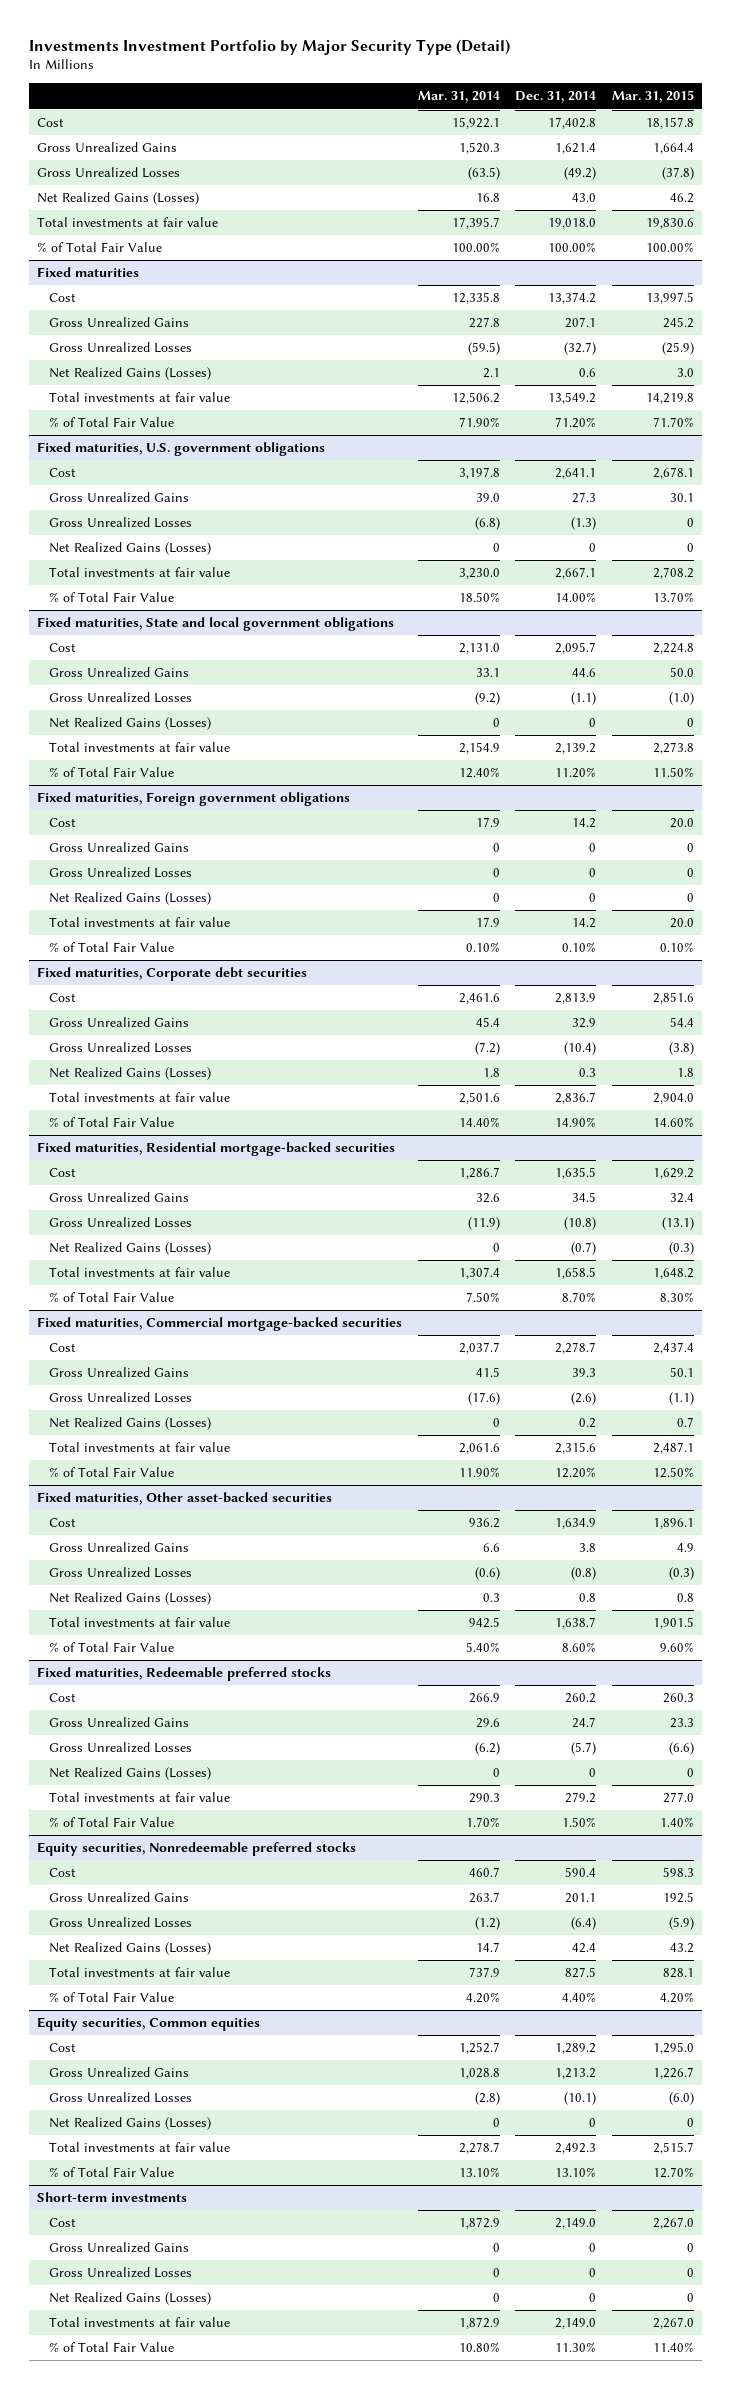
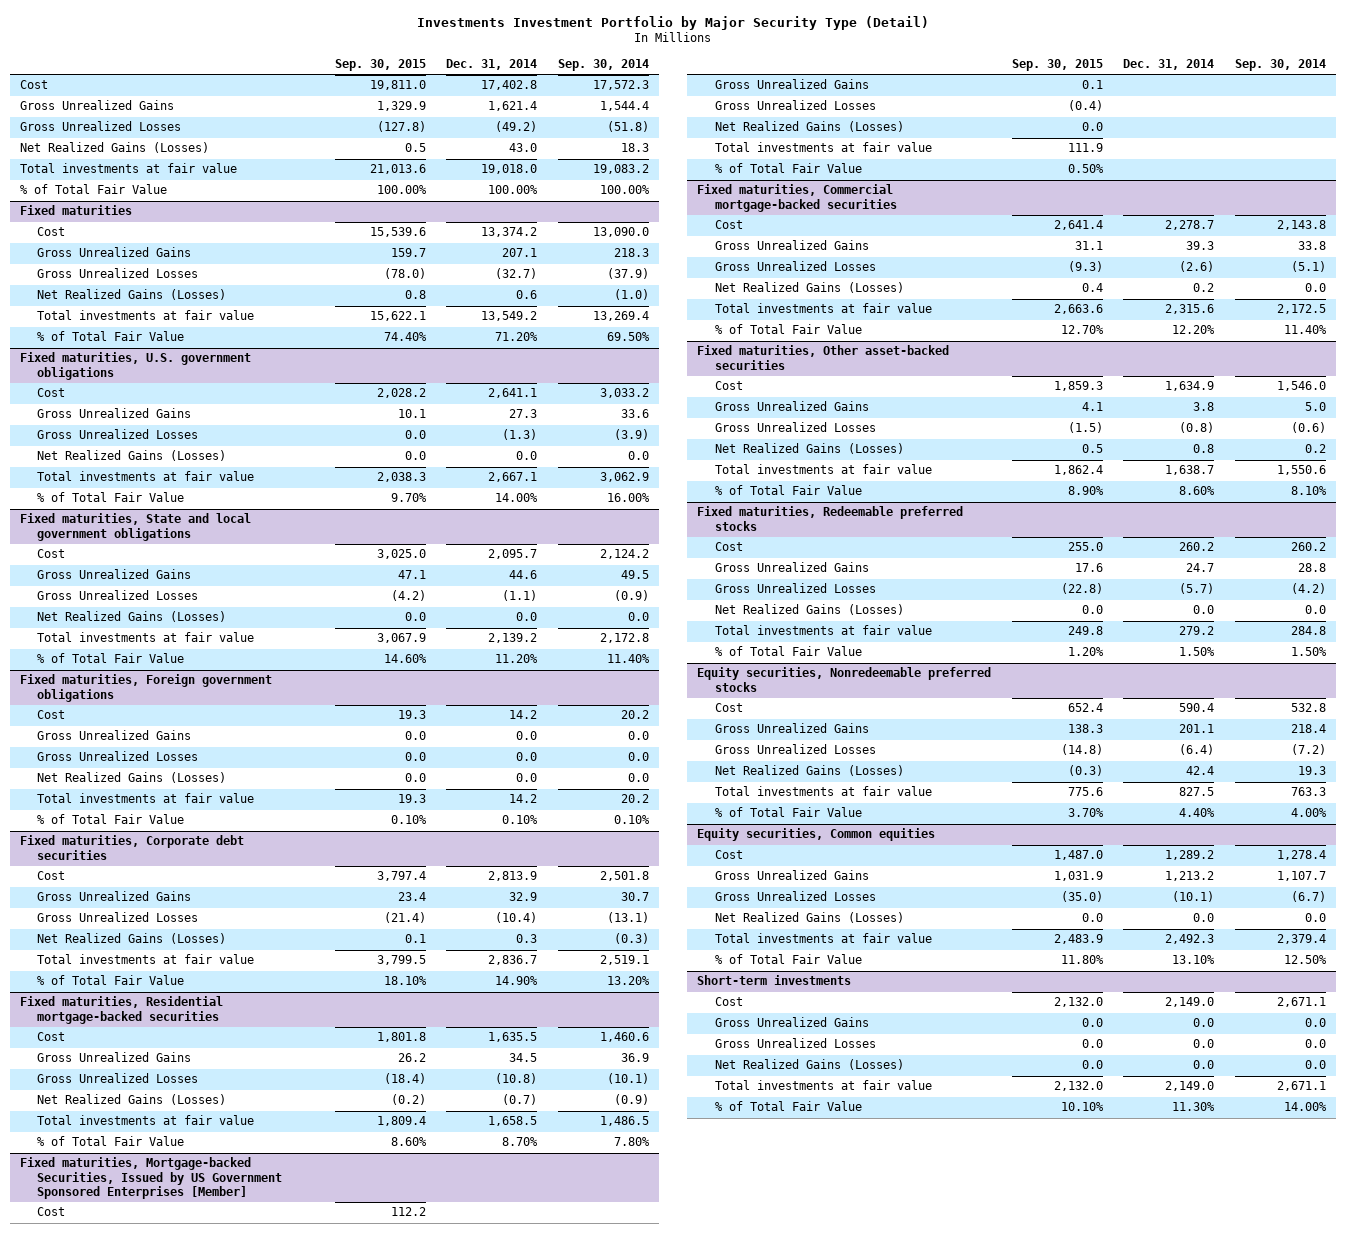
- | Mar. 31, 2014 | Dec. 31, 2014 | Mar. 31, 2015
+ | Sep. 30, 2015 | Dec. 31, 2014 | Sep. 30, 2014
@ Fixed maturities, U.S. government obligations
- Net Realized Gains (Losses) | 0 | 0 | 0
+ Net Realized Gains (Losses) | 0.0 | 0.0 | 0.0
@ Fixed maturities, State and local government obligations
- Net Realized Gains (Losses) | 0 | 0 | 0
+ Net Realized Gains (Losses) | 0.0 | 0.0 | 0.0
@ Fixed maturities, Foreign government obligations
- Gross Unrealized Gains | 0 | 0 | 0
- Gross Unrealized Losses | 0 | 0 | 0
- Net Realized Gains (Losses) | 0 | 0 | 0
+ Gross Unrealized Gains | 0.0 | 0.0 | 0.0
+ Gross Unrealized Losses | 0.0 | 0.0 | 0.0
+ Net Realized Gains (Losses) | 0.0 | 0.0 | 0.0
+ Fixed maturities, Mortgage-backed Securities, Issued by US Government Sponsored Enterprises [Member]
+ Cost | 112.2 | |
+ Gross Unrealized Gains | 0.1 | |
+ Gross Unrealized Losses | (0.4) | |
+ Net Realized Gains (Losses) | 0.0 | |
+ Total investments at fair value | 111.9 | |
+ % of Total Fair Value | 0.50% | |
@ Fixed maturities, Redeemable preferred stocks
- Net Realized Gains (Losses) | 0 | 0 | 0
+ Net Realized Gains (Losses) | 0.0 | 0.0 | 0.0
@ Equity securities, Common equities
- Net Realized Gains (Losses) | 0 | 0 | 0
+ Net Realized Gains (Losses) | 0.0 | 0.0 | 0.0
@ Short-term investments
- Gross Unrealized Gains | 0 | 0 | 0
- Gross Unrealized Losses | 0 | 0 | 0
- Net Realized Gains (Losses) | 0 | 0 | 0
+ Gross Unrealized Gains | 0.0 | 0.0 | 0.0
+ Gross Unrealized Losses | 0.0 | 0.0 | 0.0
+ Net Realized Gains (Losses) | 0.0 | 0.0 | 0.0

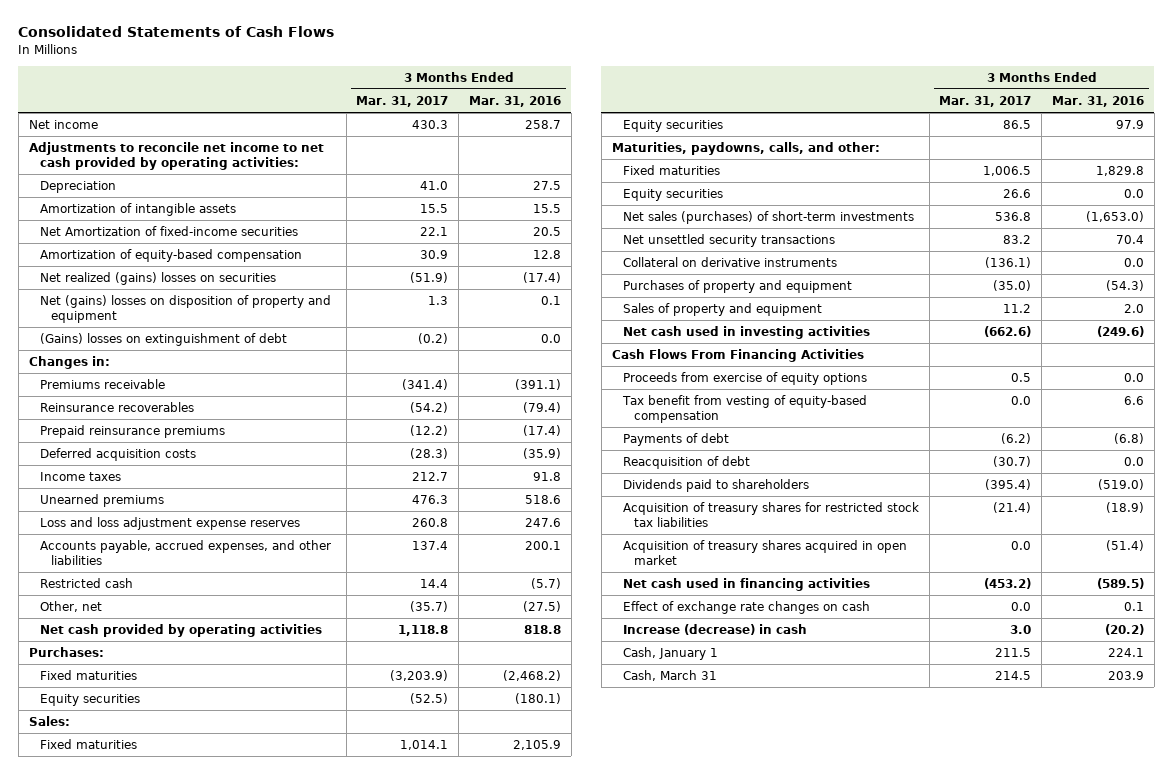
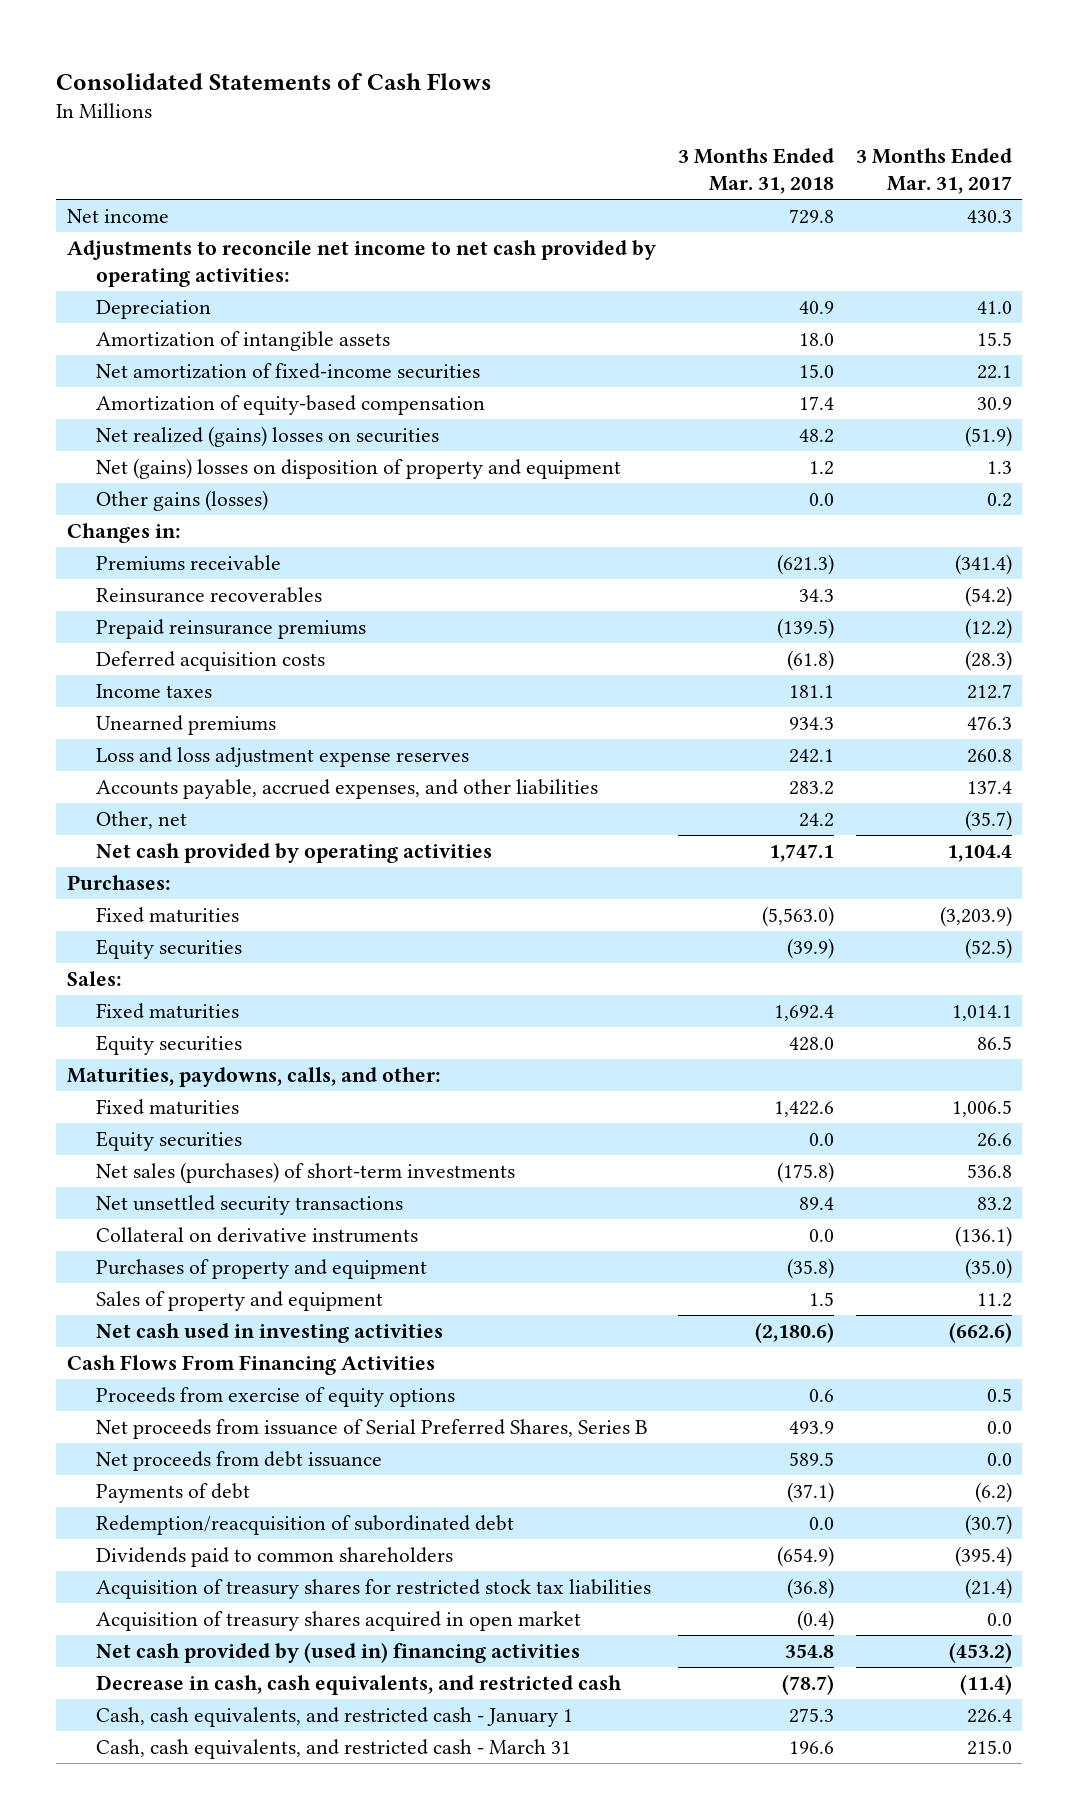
- | 3 Months Ended Mar. 31, 2017 | 3 Months Ended Mar. 31, 2016
+ | 3 Months Ended Mar. 31, 2018 | 3 Months Ended Mar. 31, 2017
- Net Amortization of fixed-income securities | 22.1 | 20.5
+ Net amortization of fixed-income securities | 15.0 | 22.1
- (Gains) losses on extinguishment of debt | (0.2) | 0.0
+ Other gains (losses) | 0.0 | 0.2
- Restricted cash | 14.4 | (5.7)
- Net cash provided by operating activities | 1,118.8 | 818.8
+ Net cash provided by operating activities | 1,747.1 | 1,104.4
- Tax benefit from vesting of equity-based compensation | 0.0 | 6.6
+ Net proceeds from issuance of Serial Preferred Shares, Series B | 493.9 | 0.0
+ Net proceeds from debt issuance | 589.5 | 0.0
- Reacquisition of debt | (30.7) | 0.0
- Dividends paid to shareholders | (395.4) | (519.0)
+ Redemption/reacquisition of subordinated debt | 0.0 | (30.7)
+ Dividends paid to common shareholders | (654.9) | (395.4)
- Net cash used in financing activities | (453.2) | (589.5)
- Effect of exchange rate changes on cash | 0.0 | 0.1
- Increase (decrease) in cash | 3.0 | (20.2)
- Cash, January 1 | 211.5 | 224.1
- Cash, March 31 | 214.5 | 203.9
+ Net cash provided by (used in) financing activities | 354.8 | (453.2)
+ Decrease in cash, cash equivalents, and restricted cash | (78.7) | (11.4)
+ Cash, cash equivalents, and restricted cash - January 1 | 275.3 | 226.4
+ Cash, cash equivalents, and restricted cash - March 31 | 196.6 | 215.0

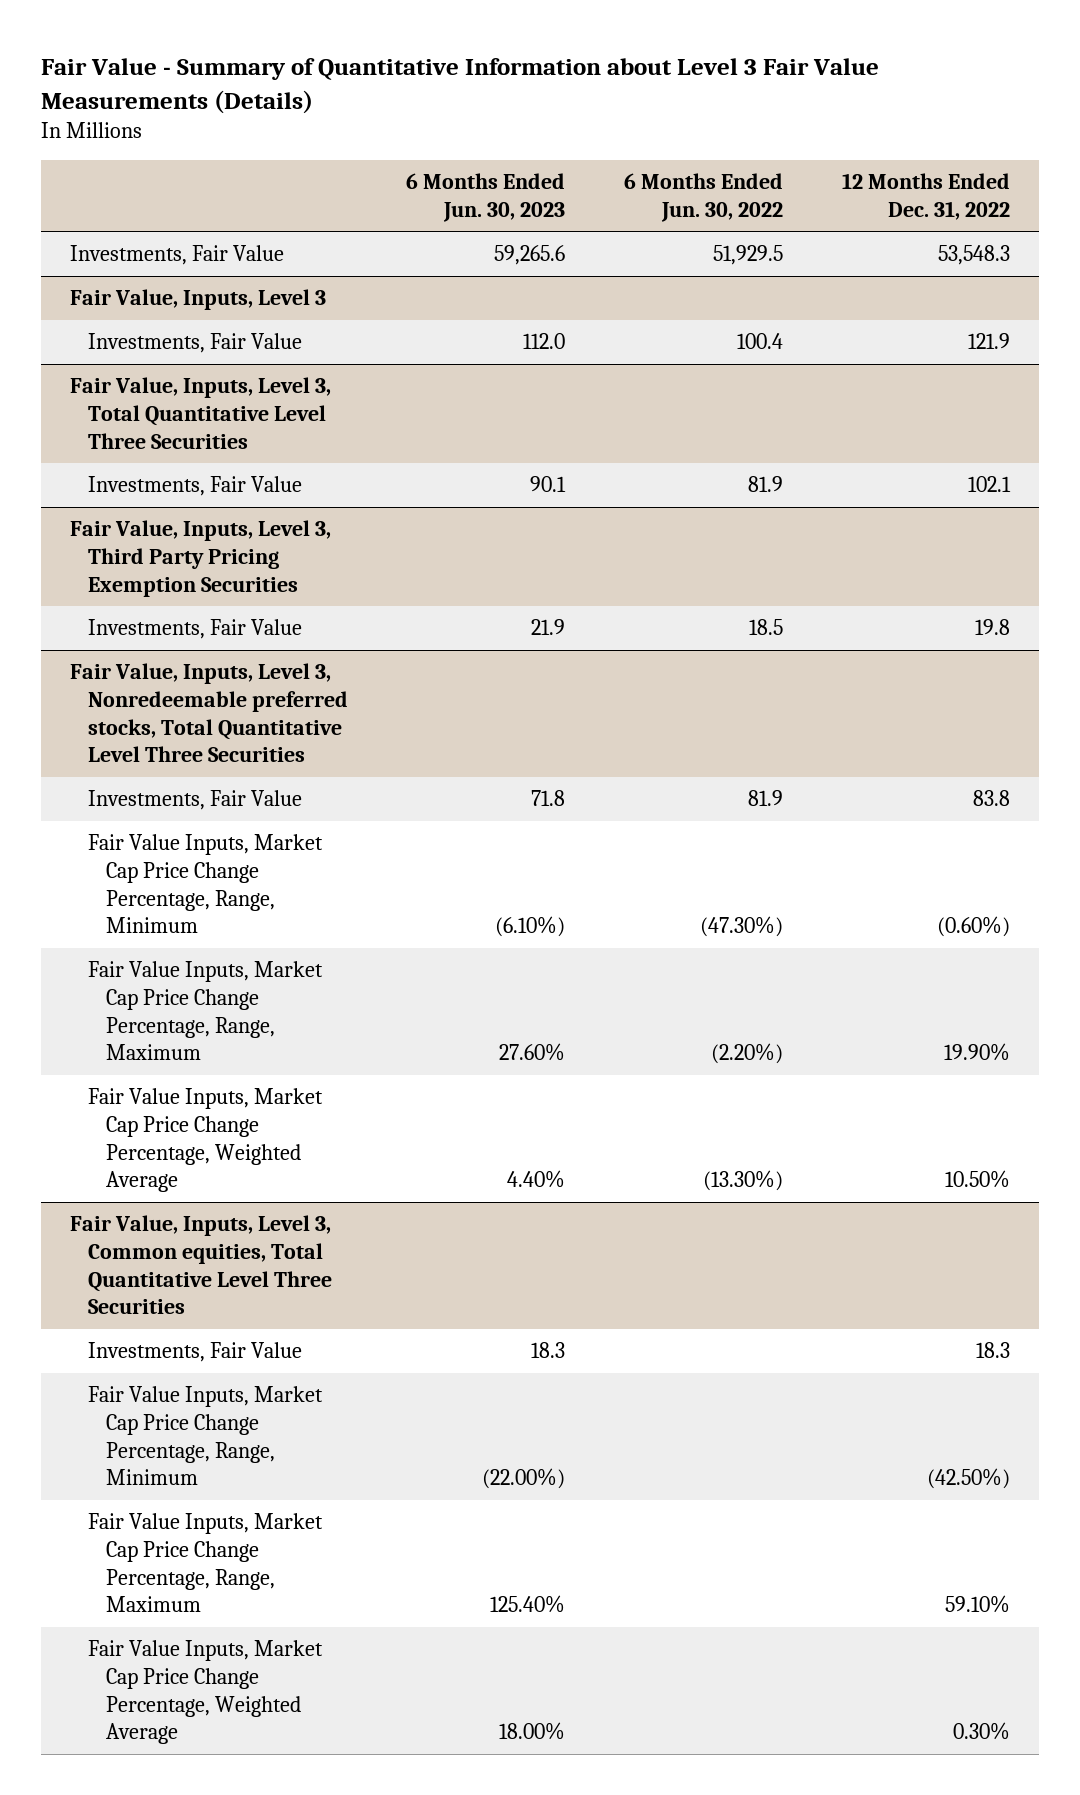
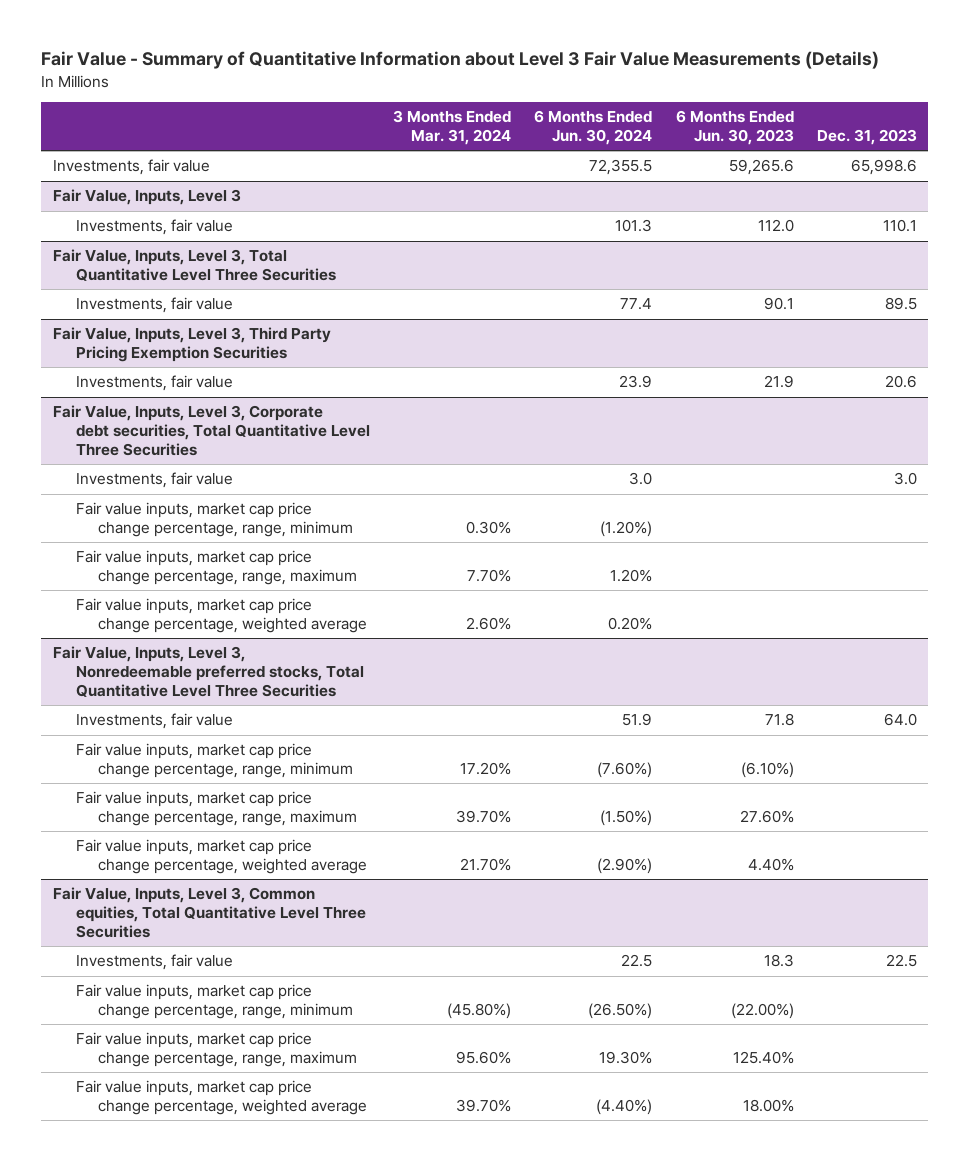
- | 6 Months Ended Jun. 30, 2023 | 6 Months Ended Jun. 30, 2022 | 12 Months Ended Dec. 31, 2022
+ | 3 Months Ended Mar. 31, 2024 | 6 Months Ended Jun. 30, 2024 | 6 Months Ended Jun. 30, 2023 | Dec. 31, 2023
- Investments, Fair Value | 59,265.6 | 51,929.5 | 53,548.3
+ Investments, fair value | | 72,355.5 | 59,265.6 | 65,998.6
@ Fair Value, Inputs, Level 3
- Investments, Fair Value | 112.0 | 100.4 | 121.9
+ Investments, fair value | | 101.3 | 112.0 | 110.1
@ Fair Value, Inputs, Level 3, Total Quantitative Level Three Securities
- Investments, Fair Value | 90.1 | 81.9 | 102.1
+ Investments, fair value | | 77.4 | 90.1 | 89.5
@ Fair Value, Inputs, Level 3, Third Party Pricing Exemption Securities
- Investments, Fair Value | 21.9 | 18.5 | 19.8
+ Investments, fair value | | 23.9 | 21.9 | 20.6
+ Fair Value, Inputs, Level 3, Corporate debt securities, Total Quantitative Level Three Securities
+ Investments, fair value | | 3.0 | | 3.0
+ Fair value inputs, market cap price change percentage, range, minimum | 0.30% | (1.20%) | |
+ Fair value inputs, market cap price change percentage, range, maximum | 7.70% | 1.20% | |
+ Fair value inputs, market cap price change percentage, weighted average | 2.60% | 0.20% | |
@ Fair Value, Inputs, Level 3, Nonredeemable preferred stocks, Total Quantitative Level Three Securities
- Investments, Fair Value | 71.8 | 81.9 | 83.8
- Fair Value Inputs, Market Cap Price Change Percentage, Range, Minimum | (6.10%) | (47.30%) | (0.60%)
- Fair Value Inputs, Market Cap Price Change Percentage, Range, Maximum | 27.60% | (2.20%) | 19.90%
- Fair Value Inputs, Market Cap Price Change Percentage, Weighted Average | 4.40% | (13.30%) | 10.50%
+ Investments, fair value | | 51.9 | 71.8 | 64.0
+ Fair value inputs, market cap price change percentage, range, minimum | 17.20% | (7.60%) | (6.10%) |
+ Fair value inputs, market cap price change percentage, range, maximum | 39.70% | (1.50%) | 27.60% |
+ Fair value inputs, market cap price change percentage, weighted average | 21.70% | (2.90%) | 4.40% |
@ Fair Value, Inputs, Level 3, Common equities, Total Quantitative Level Three Securities
- Investments, Fair Value | 18.3 | | 18.3
- Fair Value Inputs, Market Cap Price Change Percentage, Range, Minimum | (22.00%) | | (42.50%)
- Fair Value Inputs, Market Cap Price Change Percentage, Range, Maximum | 125.40% | | 59.10%
- Fair Value Inputs, Market Cap Price Change Percentage, Weighted Average | 18.00% | | 0.30%
+ Investments, fair value | | 22.5 | 18.3 | 22.5
+ Fair value inputs, market cap price change percentage, range, minimum | (45.80%) | (26.50%) | (22.00%) |
+ Fair value inputs, market cap price change percentage, range, maximum | 95.60% | 19.30% | 125.40% |
+ Fair value inputs, market cap price change percentage, weighted average | 39.70% | (4.40%) | 18.00% |

